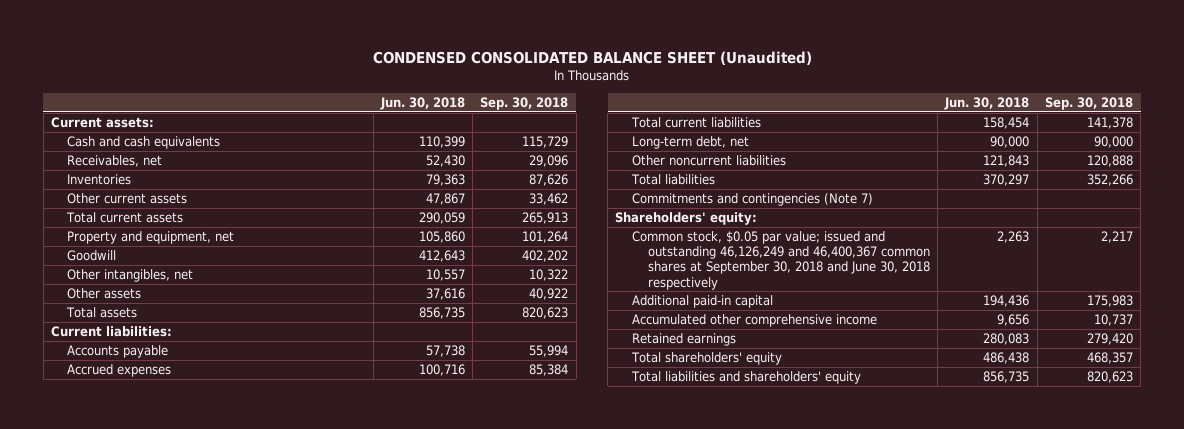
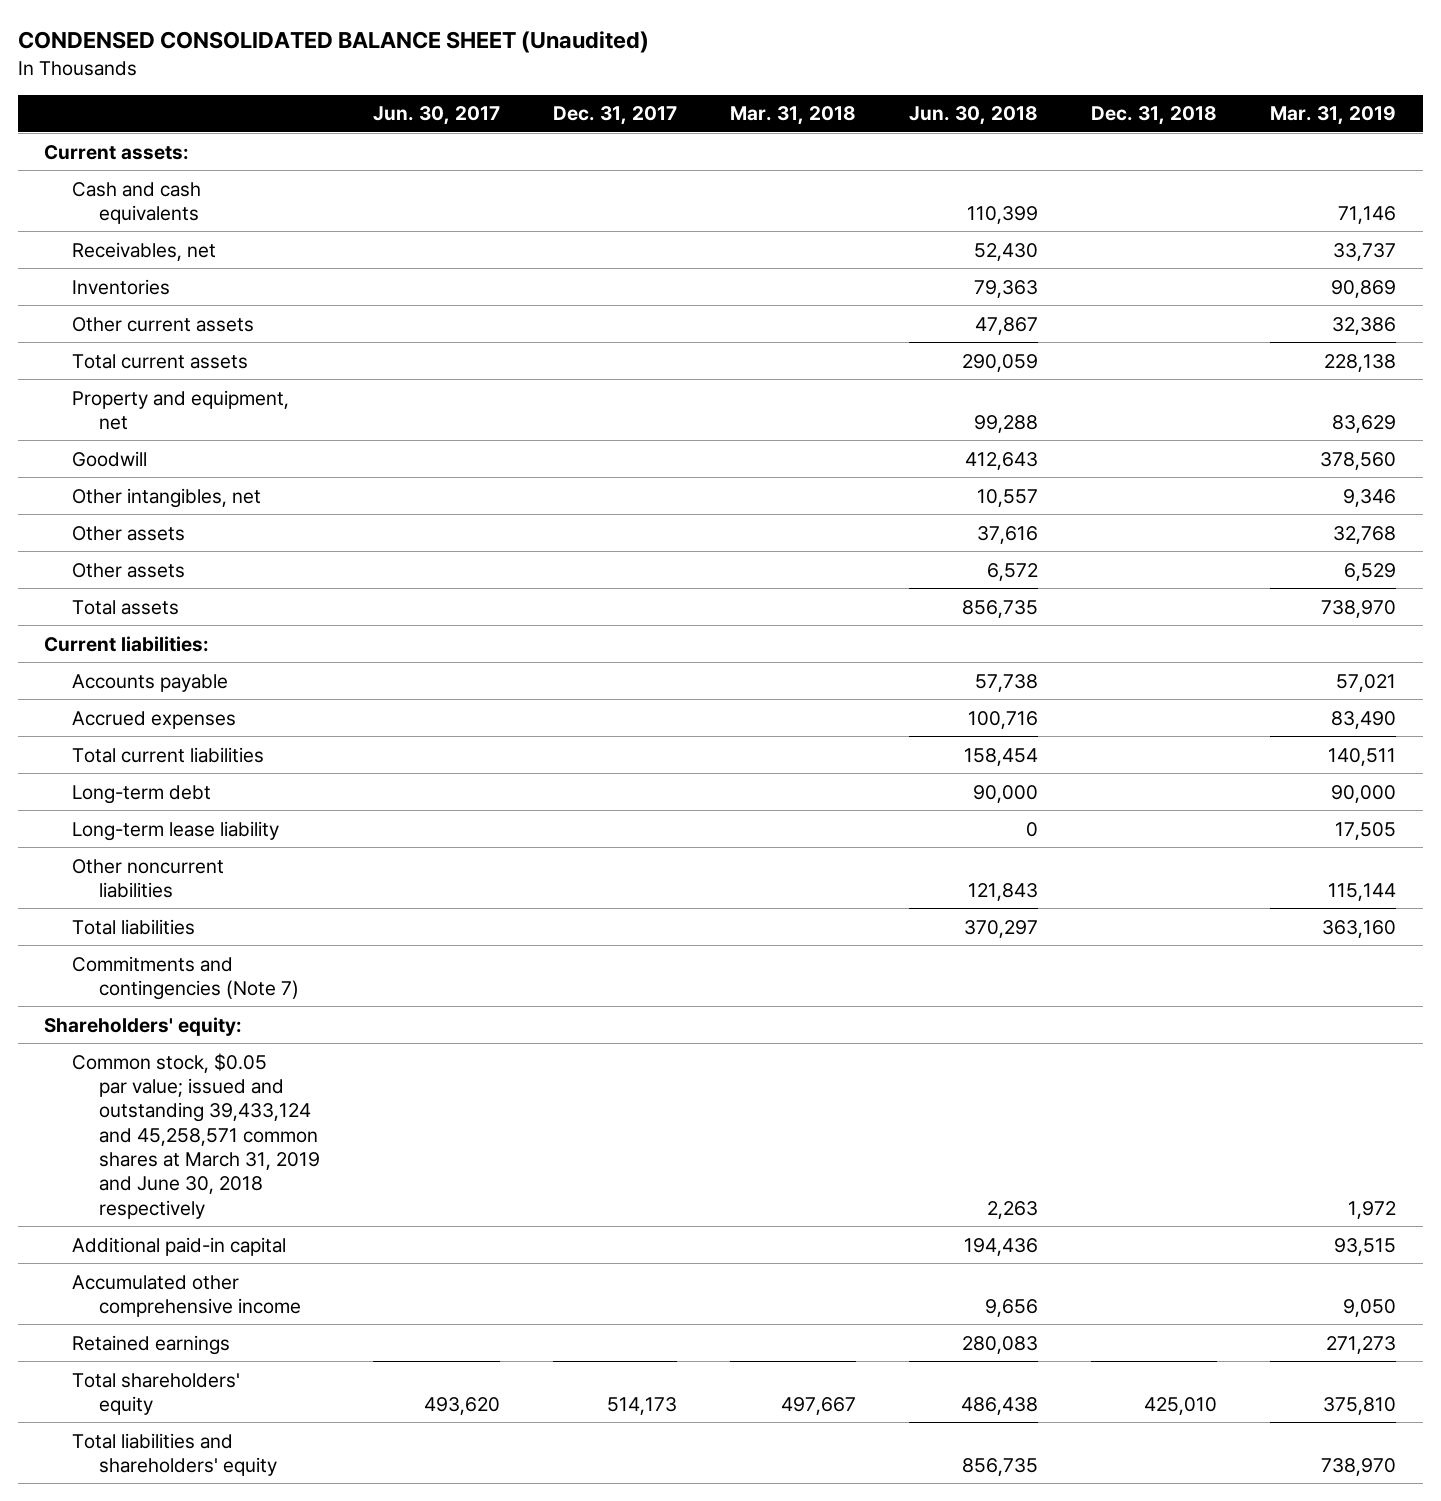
- | Jun. 30, 2018 | Sep. 30, 2018
+ | Jun. 30, 2017 | Dec. 31, 2017 | Mar. 31, 2018 | Jun. 30, 2018 | Dec. 31, 2018 | Mar. 31, 2019
- Property and equipment, net | 105,860 | 101,264
+ Property and equipment, net | | | | 99,288 | | 83,629
+ Other assets | | | | 6,572 | | 6,529
- Long-term debt, net | 90,000 | 90,000
+ Long-term debt | | | | 90,000 | | 90,000
+ Long-term lease liability | | | | 0 | | 17,505
- Common stock, $0.05 par value; issued and outstanding 46,126,249 and 46,400,367 common shares at September 30, 2018 and June 30, 2018 respectively | 2,263 | 2,217
+ Common stock, $0.05 par value; issued and outstanding 39,433,124 and 45,258,571 common shares at March 31, 2019 and June 30, 2018 respectively | | | | 2,263 | | 1,972

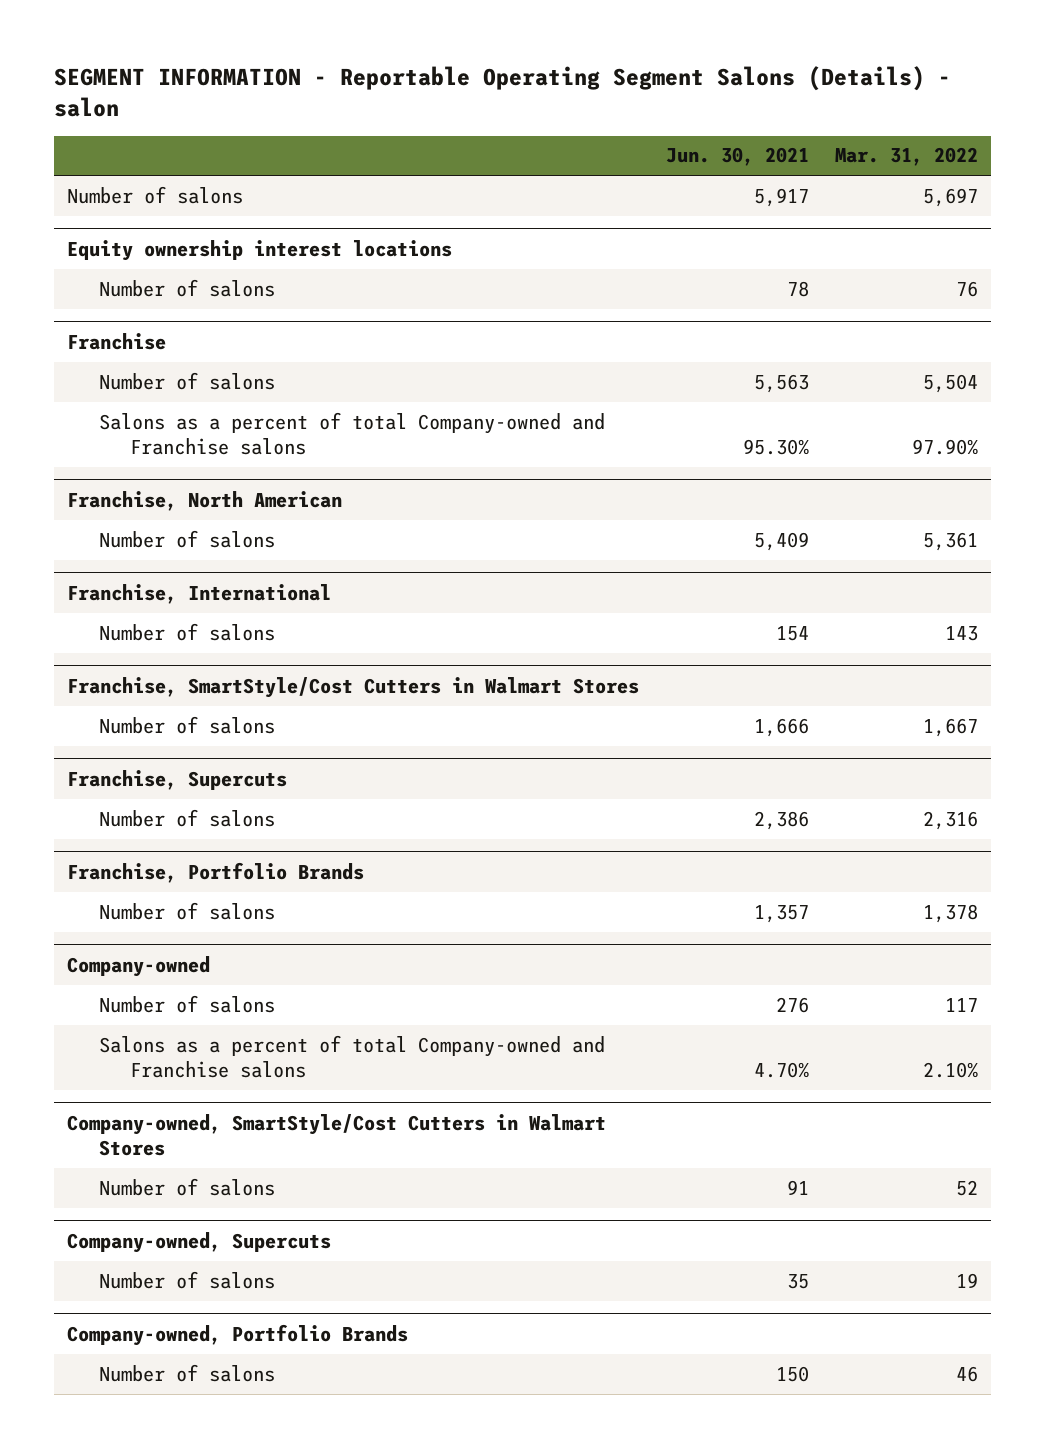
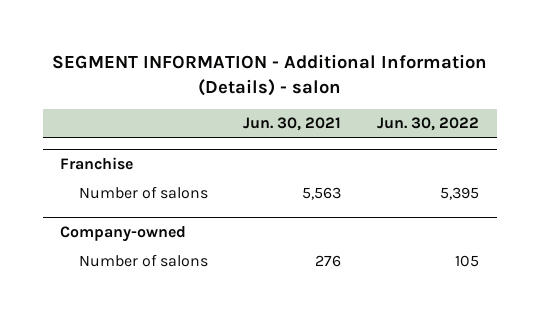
- SEGMENT INFORMATION - Reportable Operating Segment Salons (Details) - salon
+ SEGMENT INFORMATION - Additional Information (Details) - salon
- | Jun. 30, 2021 | Mar. 31, 2022
+ | Jun. 30, 2021 | Jun. 30, 2022
- Number of salons | 5,917 | 5,697
- Equity ownership interest locations
- Number of salons | 78 | 76
@ Franchise
- Salons as a percent of total Company-owned and Franchise salons | 95.30% | 97.90%
- Franchise, North American
- Number of salons | 5,409 | 5,361
- Franchise, International
- Number of salons | 154 | 143
- Franchise, SmartStyle/Cost Cutters in Walmart Stores
- Number of salons | 1,666 | 1,667
- Franchise, Supercuts
- Number of salons | 2,386 | 2,316
- Franchise, Portfolio Brands
- Number of salons | 1,357 | 1,378
@ Company-owned
- Salons as a percent of total Company-owned and Franchise salons | 4.70% | 2.10%
- Company-owned, SmartStyle/Cost Cutters in Walmart Stores
- Number of salons | 91 | 52
- Company-owned, Supercuts
- Number of salons | 35 | 19
- Company-owned, Portfolio Brands
- Number of salons | 150 | 46

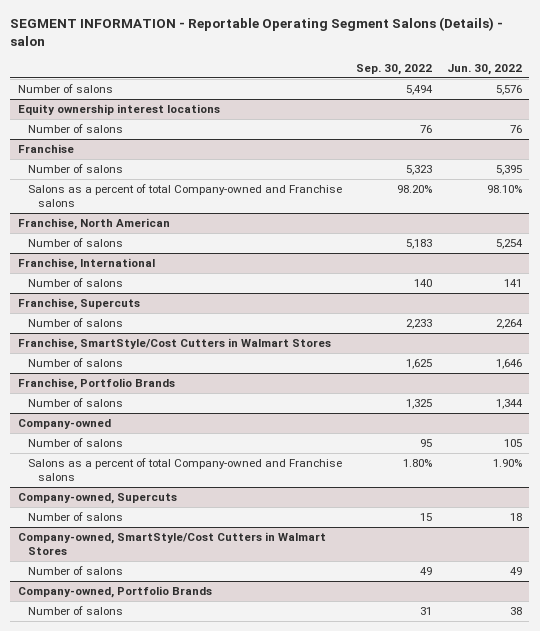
- SEGMENT INFORMATION - Additional Information (Details) - salon
+ SEGMENT INFORMATION - Reportable Operating Segment Salons (Details) - salon
- | Jun. 30, 2021 | Jun. 30, 2022
+ | Sep. 30, 2022 | Jun. 30, 2022
+ Number of salons | 5,494 | 5,576
+ Equity ownership interest locations
+ Number of salons | 76 | 76
@ Franchise
+ Salons as a percent of total Company-owned and Franchise salons | 98.20% | 98.10%
+ Franchise, North American
+ Number of salons | 5,183 | 5,254
+ Franchise, International
+ Number of salons | 140 | 141
+ Franchise, Supercuts
+ Number of salons | 2,233 | 2,264
+ Franchise, SmartStyle/Cost Cutters in Walmart Stores
+ Number of salons | 1,625 | 1,646
+ Franchise, Portfolio Brands
+ Number of salons | 1,325 | 1,344
@ Company-owned
+ Salons as a percent of total Company-owned and Franchise salons | 1.80% | 1.90%
+ Company-owned, Supercuts
+ Number of salons | 15 | 18
+ Company-owned, SmartStyle/Cost Cutters in Walmart Stores
+ Number of salons | 49 | 49
+ Company-owned, Portfolio Brands
+ Number of salons | 31 | 38

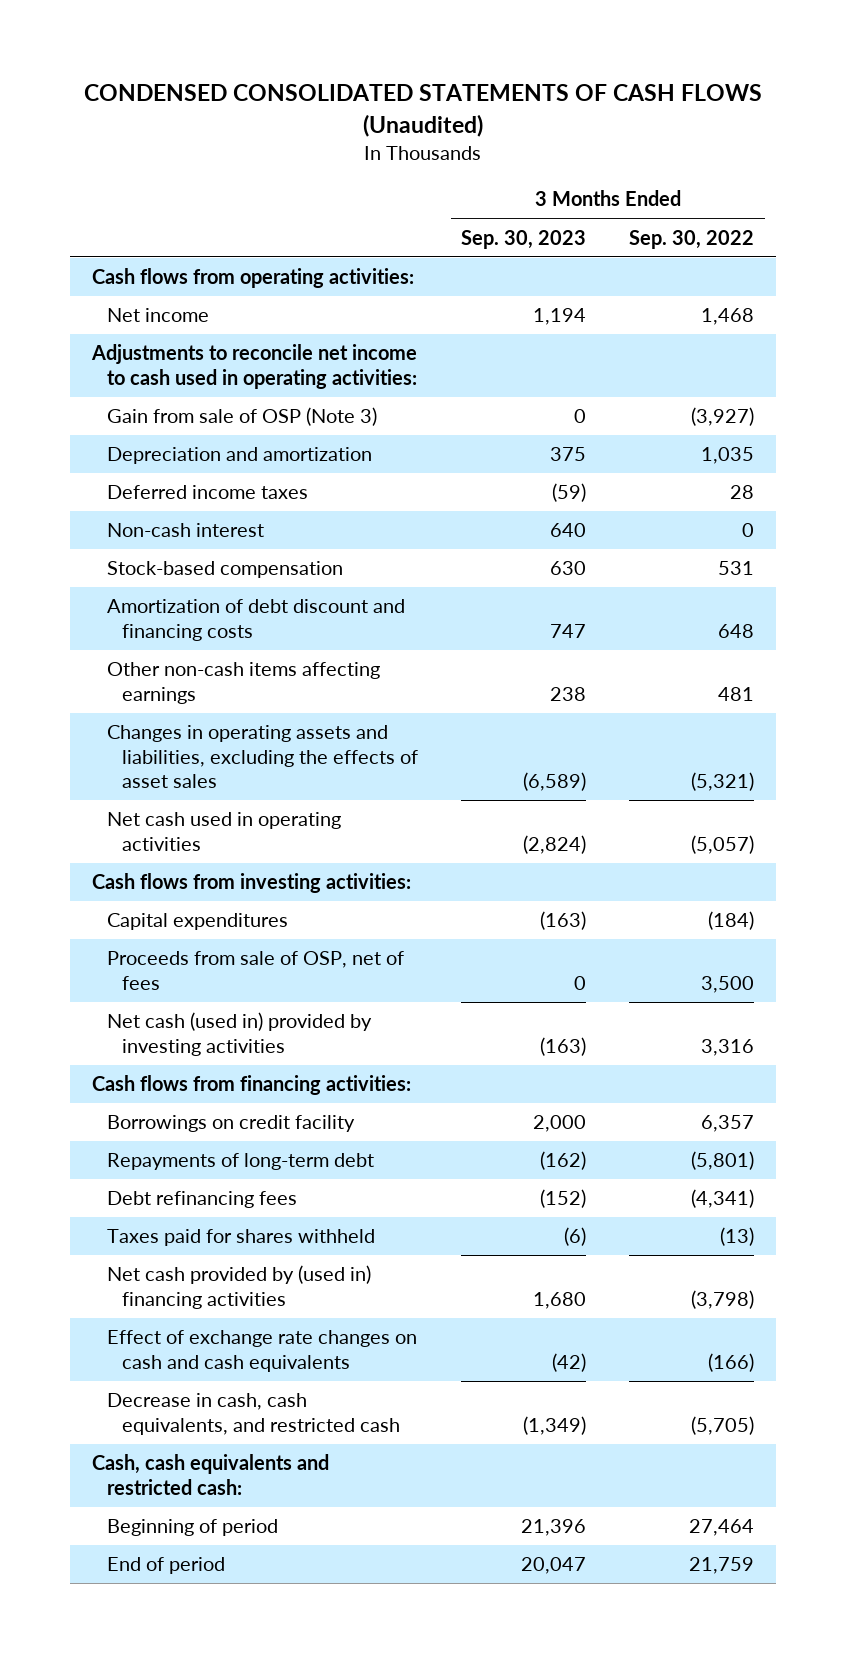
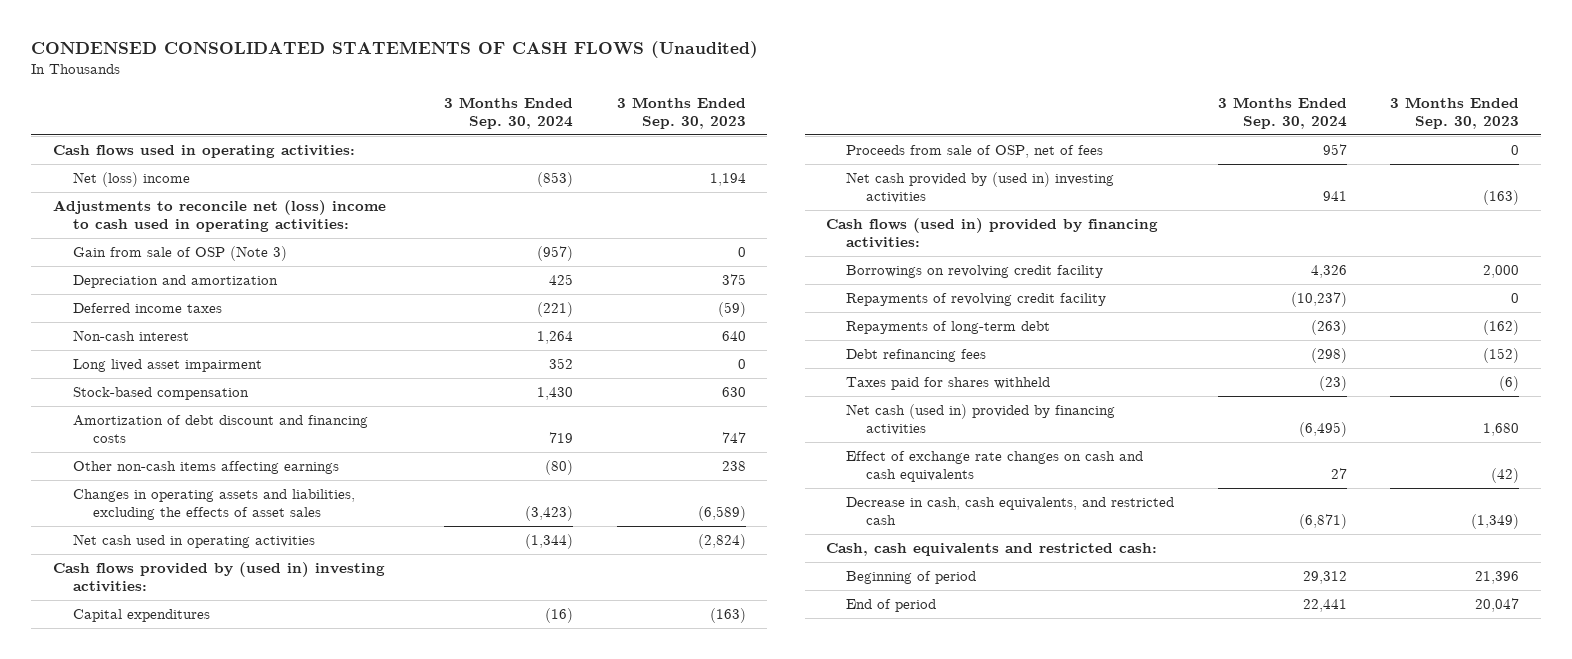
- | 3 Months Ended Sep. 30, 2023 | 3 Months Ended Sep. 30, 2022
+ | 3 Months Ended Sep. 30, 2024 | 3 Months Ended Sep. 30, 2023
- Cash flows from operating activities:
- Net income | 1,194 | 1,468
- Adjustments to reconcile net income to cash used in operating activities:
+ Cash flows used in operating activities:
+ Net (loss) income | (853) | 1,194
+ Adjustments to reconcile net (loss) income to cash used in operating activities:
+ Long lived asset impairment | 352 | 0
- Cash flows from investing activities:
+ Cash flows provided by (used in) investing activities:
- Net cash (used in) provided by investing activities | (163) | 3,316
- Cash flows from financing activities:
- Borrowings on credit facility | 2,000 | 6,357
+ Net cash provided by (used in) investing activities | 941 | (163)
+ Cash flows (used in) provided by financing activities:
+ Borrowings on revolving credit facility | 4,326 | 2,000
+ Repayments of revolving credit facility | (10,237) | 0
- Net cash provided by (used in) financing activities | 1,680 | (3,798)
+ Net cash (used in) provided by financing activities | (6,495) | 1,680

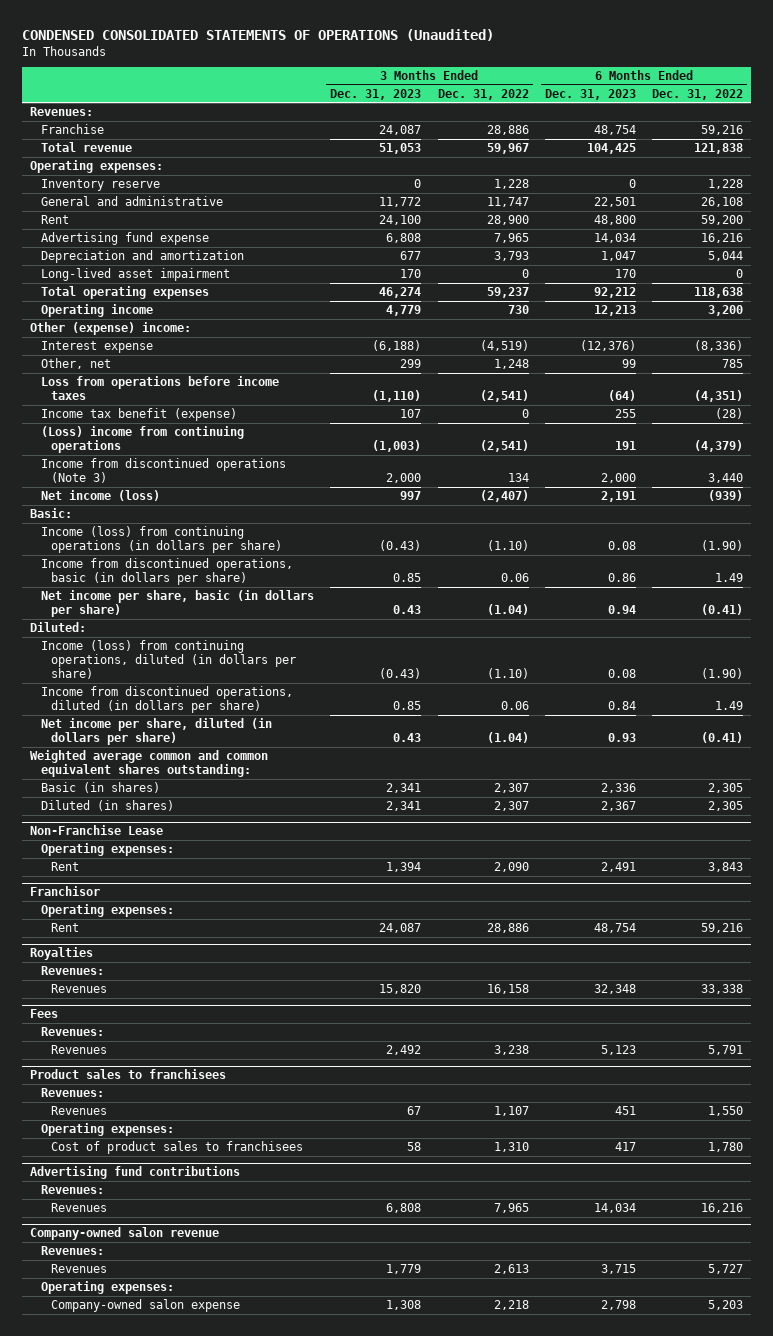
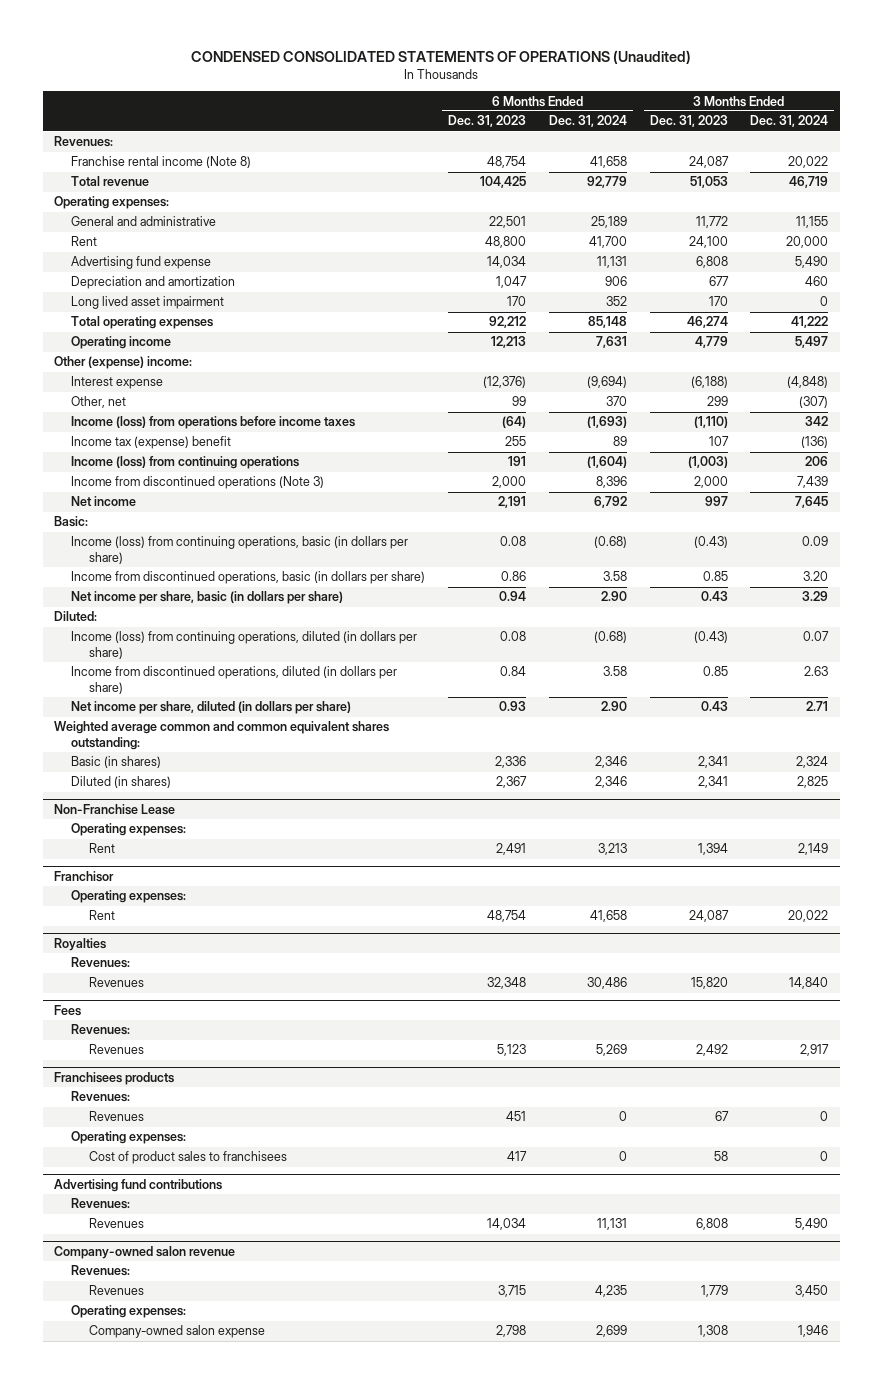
- | 3 Months Ended Dec. 31, 2023 | 3 Months Ended Dec. 31, 2022 | 6 Months Ended Dec. 31, 2023 | 6 Months Ended Dec. 31, 2022
+ | 6 Months Ended Dec. 31, 2023 | 6 Months Ended Dec. 31, 2024 | 3 Months Ended Dec. 31, 2023 | 3 Months Ended Dec. 31, 2024
- Franchise | 24,087 | 28,886 | 48,754 | 59,216
+ Franchise rental income (Note 8) | 48,754 | 41,658 | 24,087 | 20,022
- Inventory reserve | 0 | 1,228 | 0 | 1,228
- Long-lived asset impairment | 170 | 0 | 170 | 0
+ Long lived asset impairment | 170 | 352 | 170 | 0
- Loss from operations before income taxes | (1,110) | (2,541) | (64) | (4,351)
- Income tax benefit (expense) | 107 | 0 | 255 | (28)
- (Loss) income from continuing operations | (1,003) | (2,541) | 191 | (4,379)
+ Income (loss) from operations before income taxes | (64) | (1,693) | (1,110) | 342
+ Income tax (expense) benefit | 255 | 89 | 107 | (136)
+ Income (loss) from continuing operations | 191 | (1,604) | (1,003) | 206
- Net income (loss) | 997 | (2,407) | 2,191 | (939)
+ Net income | 2,191 | 6,792 | 997 | 7,645
- Income (loss) from continuing operations (in dollars per share) | (0.43) | (1.10) | 0.08 | (1.90)
+ Income (loss) from continuing operations, basic (in dollars per share) | 0.08 | (0.68) | (0.43) | 0.09
- Product sales to franchisees
+ Franchisees products

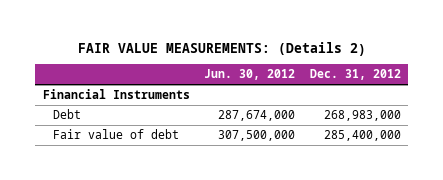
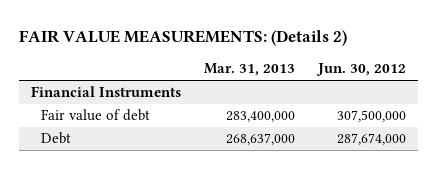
- | Jun. 30, 2012 | Dec. 31, 2012
+ | Mar. 31, 2013 | Jun. 30, 2012
moved down: Debt | 268,637,000 | 287,674,000

